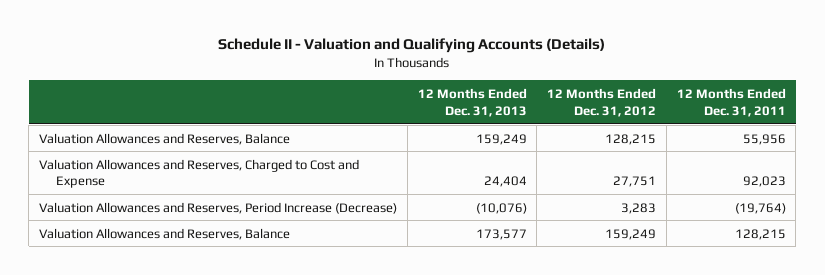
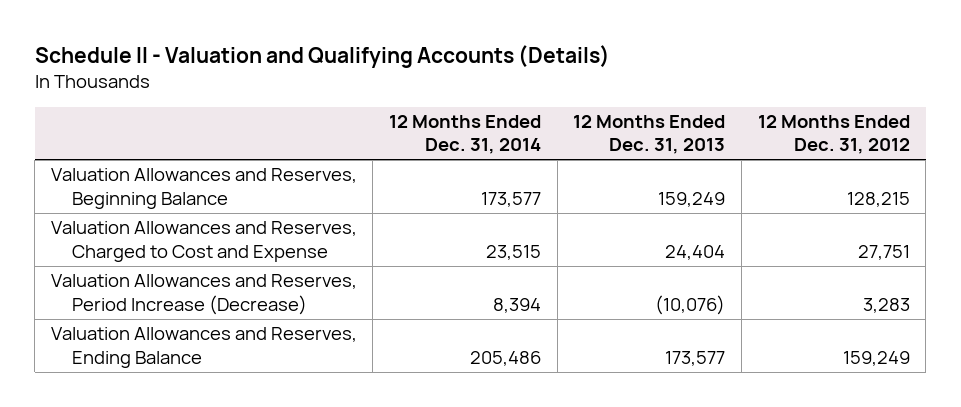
- | 12 Months Ended Dec. 31, 2013 | 12 Months Ended Dec. 31, 2012 | 12 Months Ended Dec. 31, 2011
+ | 12 Months Ended Dec. 31, 2014 | 12 Months Ended Dec. 31, 2013 | 12 Months Ended Dec. 31, 2012
- Valuation Allowances and Reserves, Balance | 159,249 | 128,215 | 55,956
+ Valuation Allowances and Reserves, Beginning Balance | 173,577 | 159,249 | 128,215
- Valuation Allowances and Reserves, Balance | 173,577 | 159,249 | 128,215
+ Valuation Allowances and Reserves, Ending Balance | 205,486 | 173,577 | 159,249

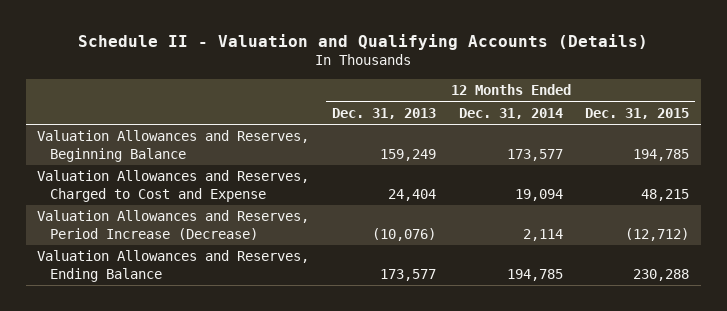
- | 12 Months Ended Dec. 31, 2014 | 12 Months Ended Dec. 31, 2013 | 12 Months Ended Dec. 31, 2012
+ | 12 Months Ended Dec. 31, 2013 | 12 Months Ended Dec. 31, 2014 | 12 Months Ended Dec. 31, 2015
- Valuation Allowances and Reserves, Charged to Cost and Expense | 23,515 | 24,404 | 27,751
- Valuation Allowances and Reserves, Period Increase (Decrease) | 8,394 | (10,076) | 3,283
- Valuation Allowances and Reserves, Ending Balance | 205,486 | 173,577 | 159,249
+ Valuation Allowances and Reserves, Charged to Cost and Expense | 24,404 | 19,094 | 48,215
+ Valuation Allowances and Reserves, Period Increase (Decrease) | (10,076) | 2,114 | (12,712)
+ Valuation Allowances and Reserves, Ending Balance | 173,577 | 194,785 | 230,288

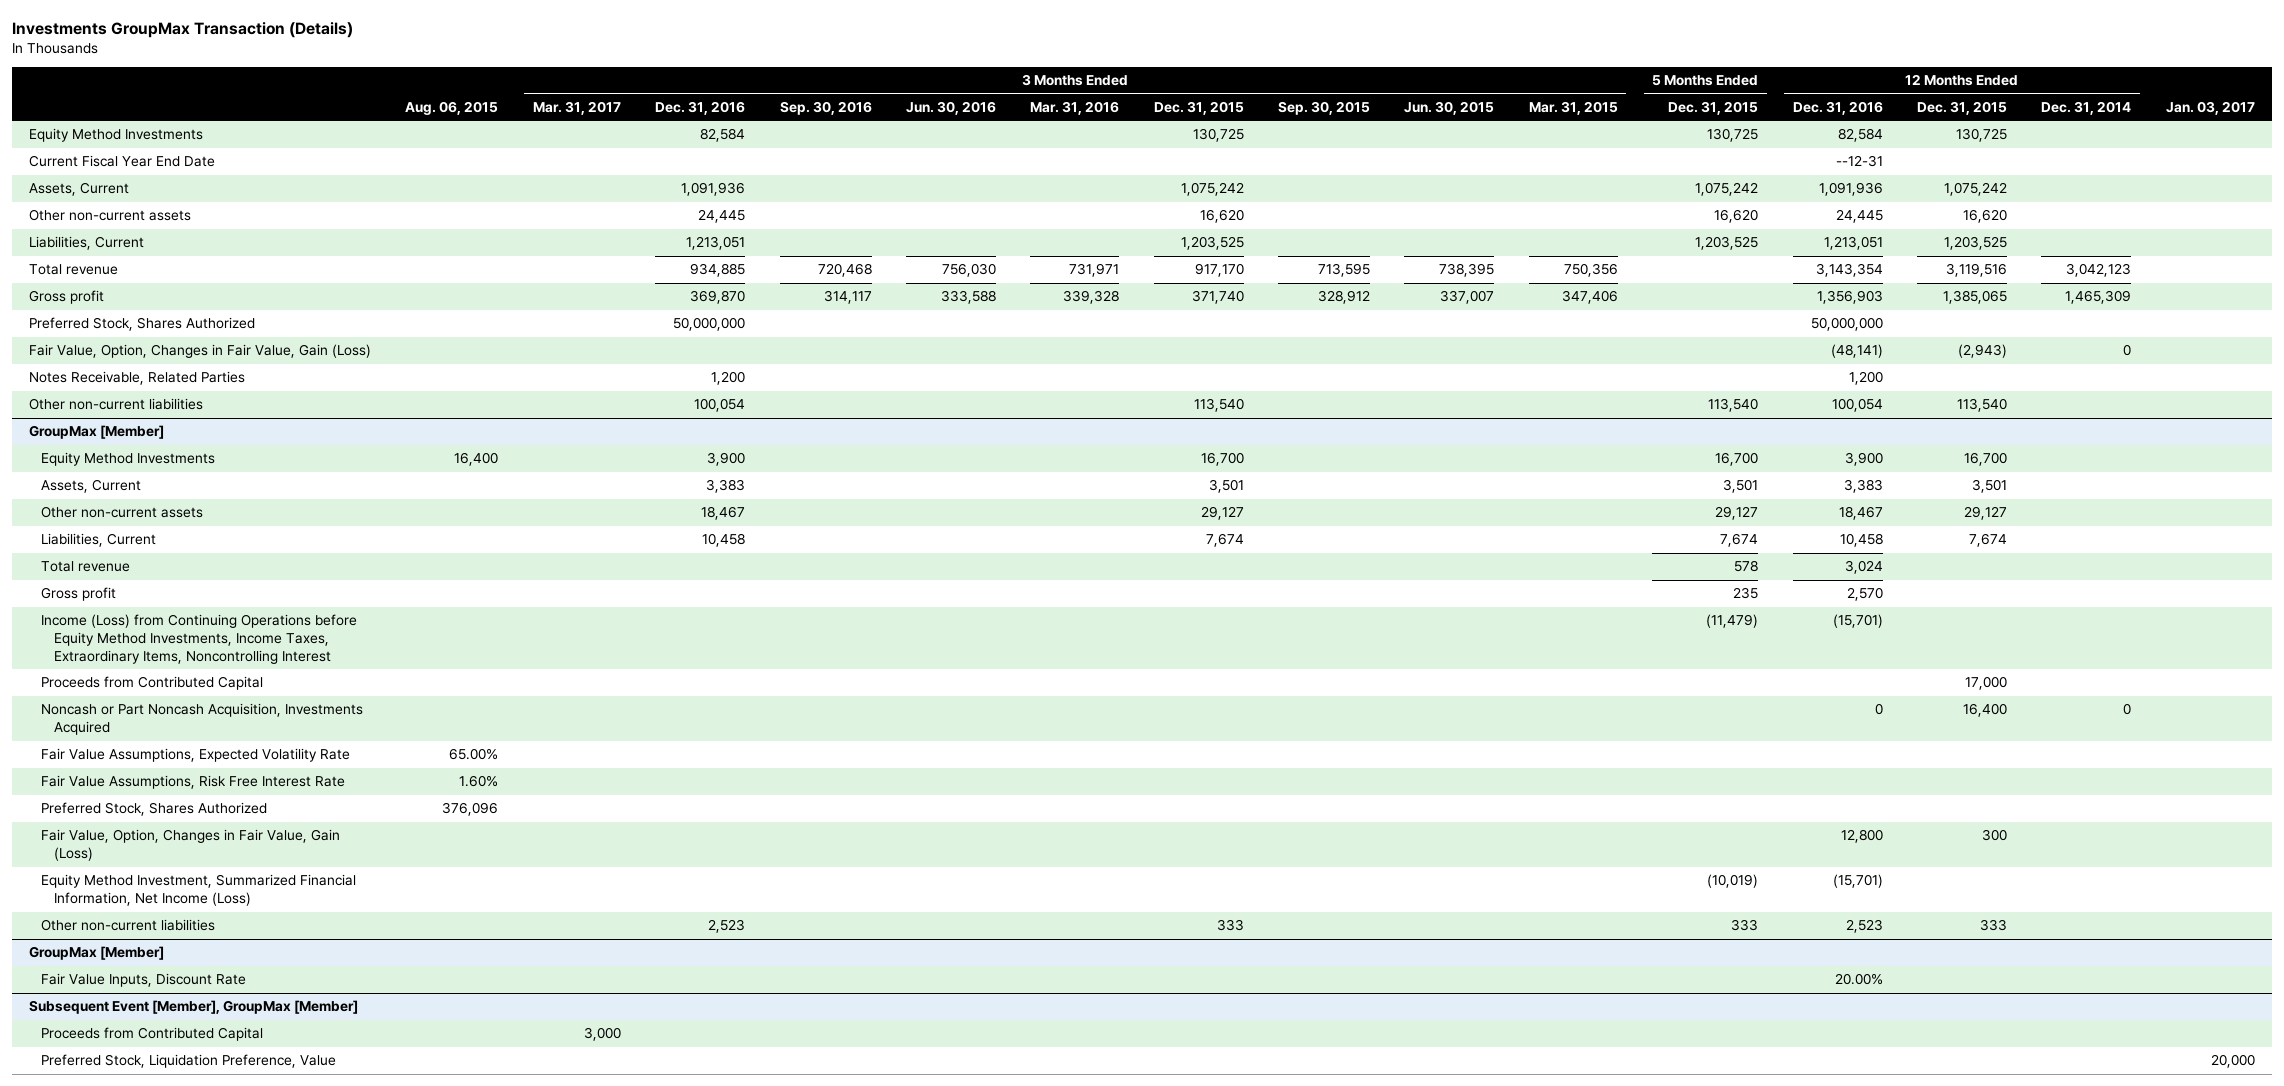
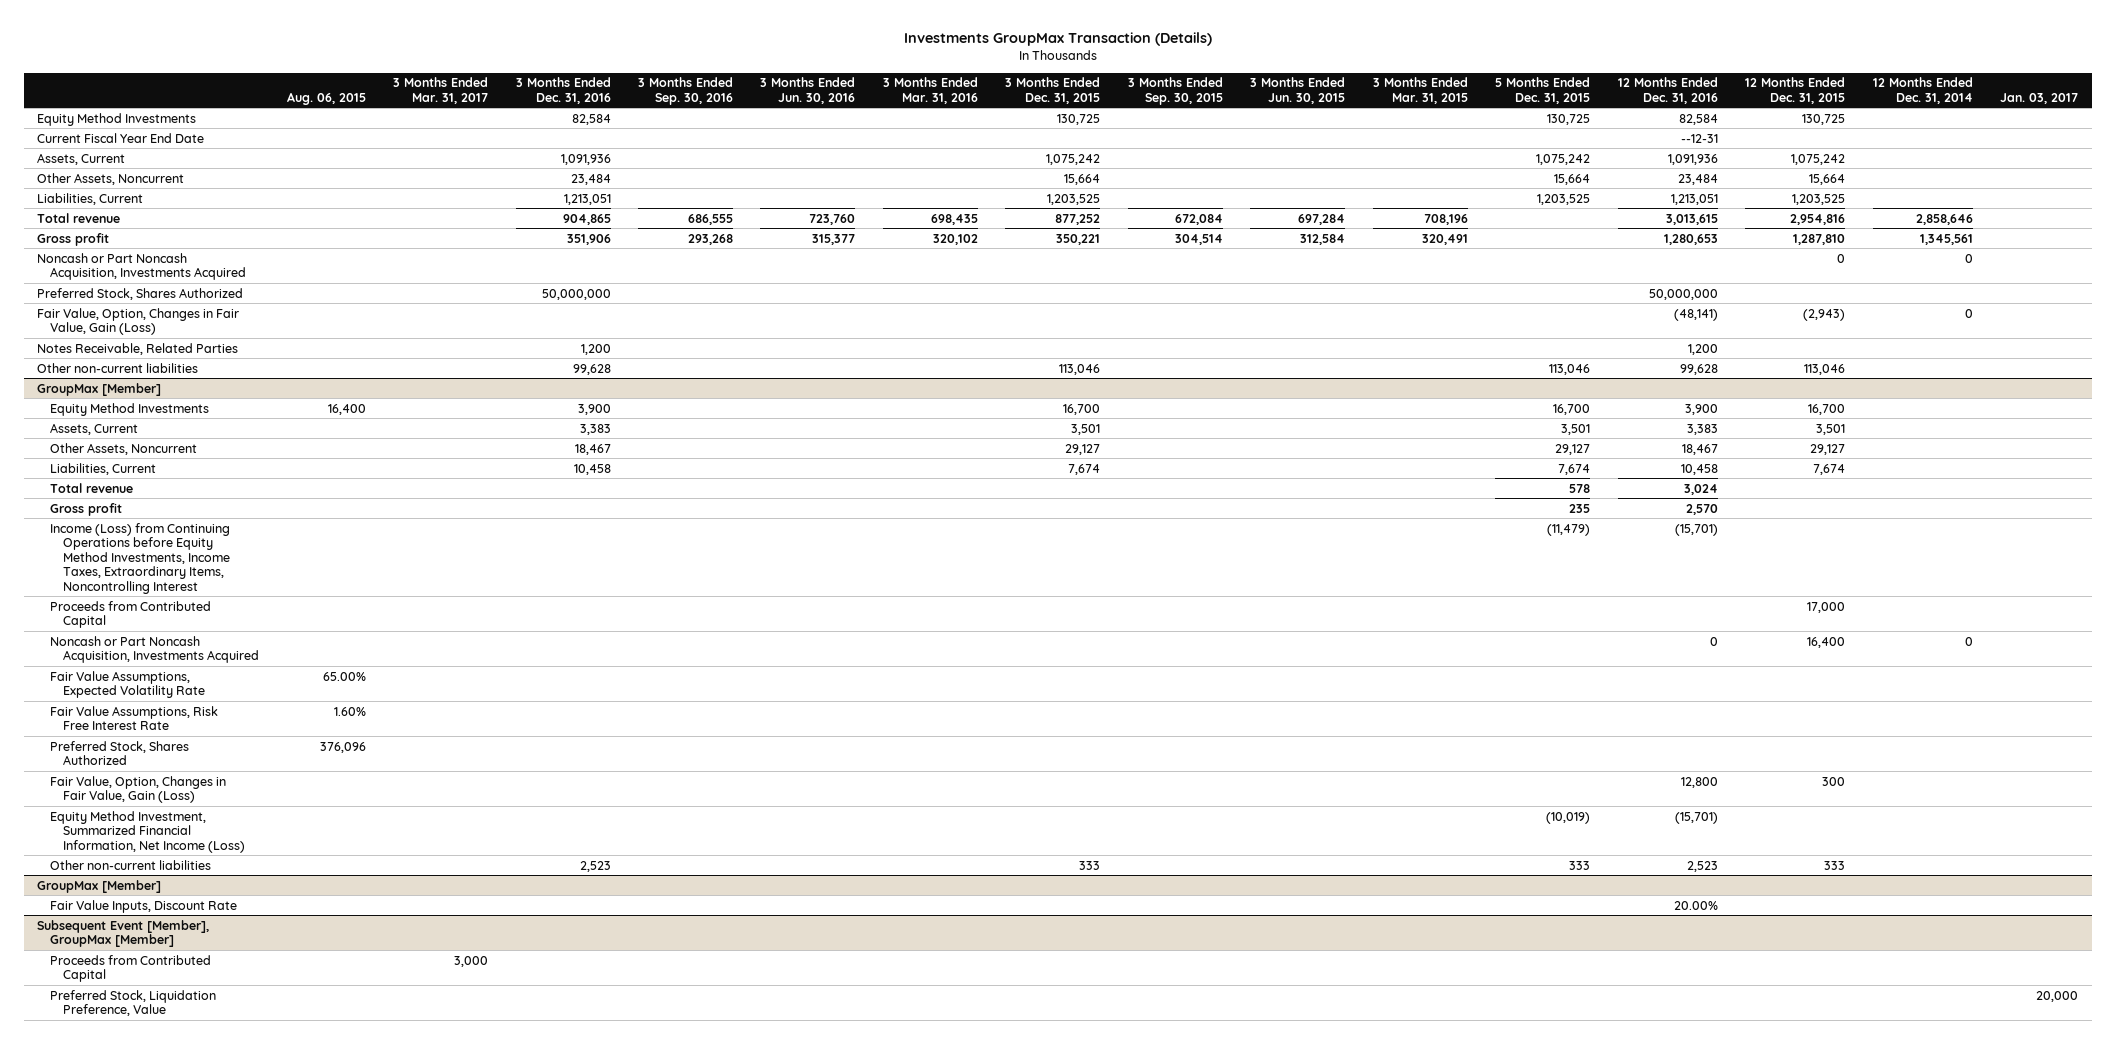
- Other non-current assets | | | 24,445 | | | | 16,620 | | | | 16,620 | 24,445 | 16,620 | |
+ Other Assets, Noncurrent | | | 23,484 | | | | 15,664 | | | | 15,664 | 23,484 | 15,664 | |
- Total revenue | | | 934,885 | 720,468 | 756,030 | 731,971 | 917,170 | 713,595 | 738,395 | 750,356 | | 3,143,354 | 3,119,516 | 3,042,123 |
- Gross profit | | | 369,870 | 314,117 | 333,588 | 339,328 | 371,740 | 328,912 | 337,007 | 347,406 | | 1,356,903 | 1,385,065 | 1,465,309 |
+ Total revenue | | | 904,865 | 686,555 | 723,760 | 698,435 | 877,252 | 672,084 | 697,284 | 708,196 | | 3,013,615 | 2,954,816 | 2,858,646 |
+ Gross profit | | | 351,906 | 293,268 | 315,377 | 320,102 | 350,221 | 304,514 | 312,584 | 320,491 | | 1,280,653 | 1,287,810 | 1,345,561 |
+ Noncash or Part Noncash Acquisition, Investments Acquired | | | | | | | | | | | | | 0 | 0 |
- Other non-current liabilities | | | 100,054 | | | | 113,540 | | | | 113,540 | 100,054 | 113,540 | |
+ Other non-current liabilities | | | 99,628 | | | | 113,046 | | | | 113,046 | 99,628 | 113,046 | |
@ GroupMax [Member]
- Other non-current assets | | | 18,467 | | | | 29,127 | | | | 29,127 | 18,467 | 29,127 | |
+ Other Assets, Noncurrent | | | 18,467 | | | | 29,127 | | | | 29,127 | 18,467 | 29,127 | |

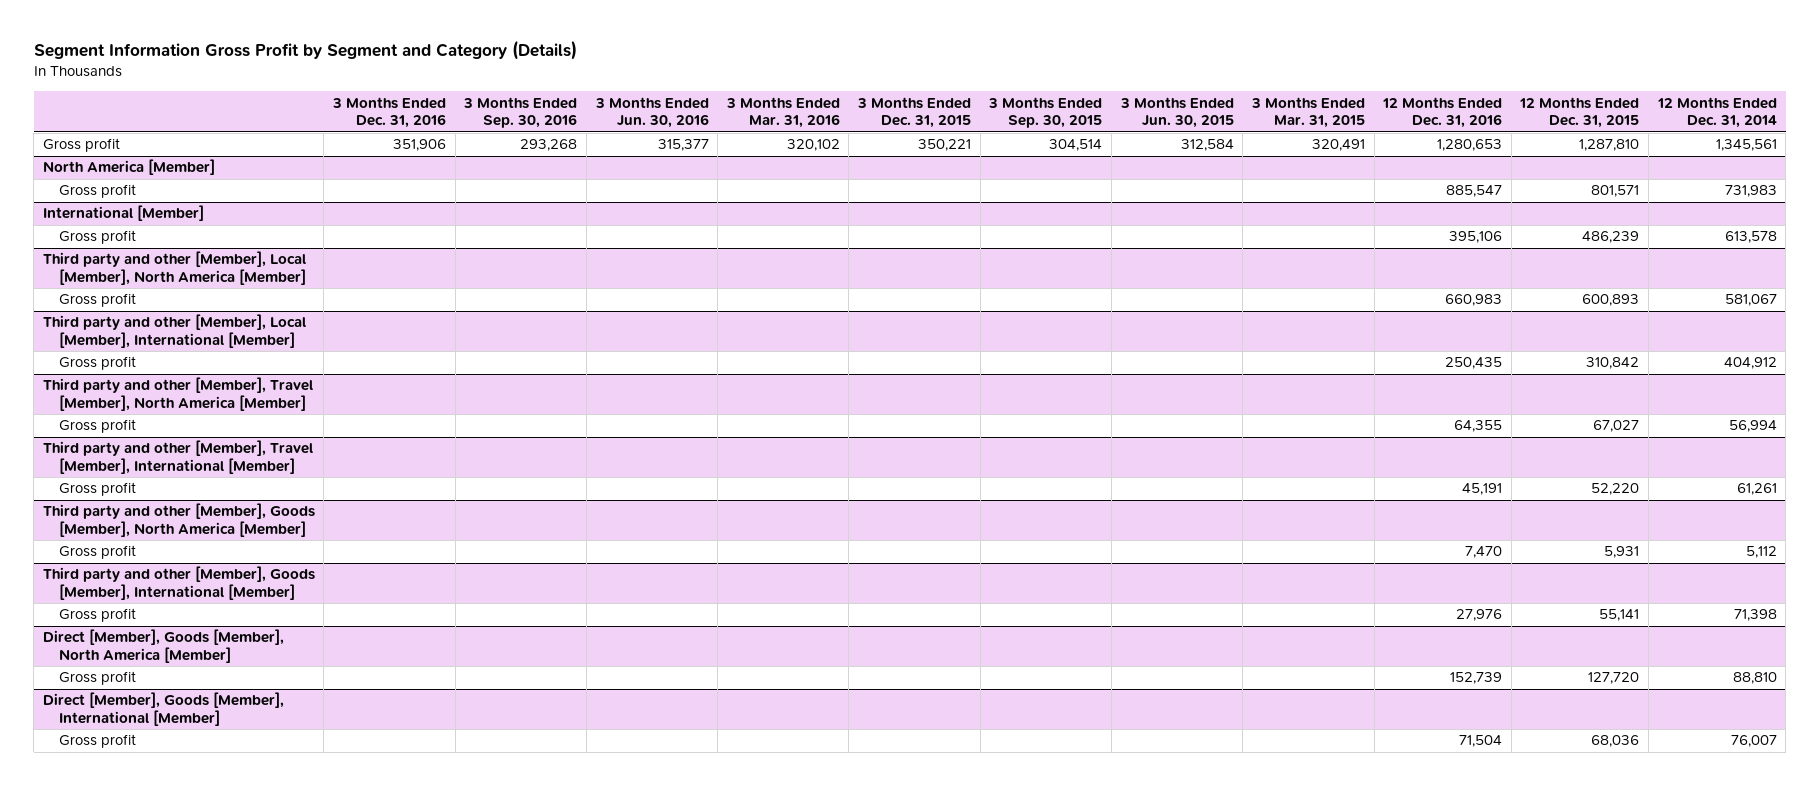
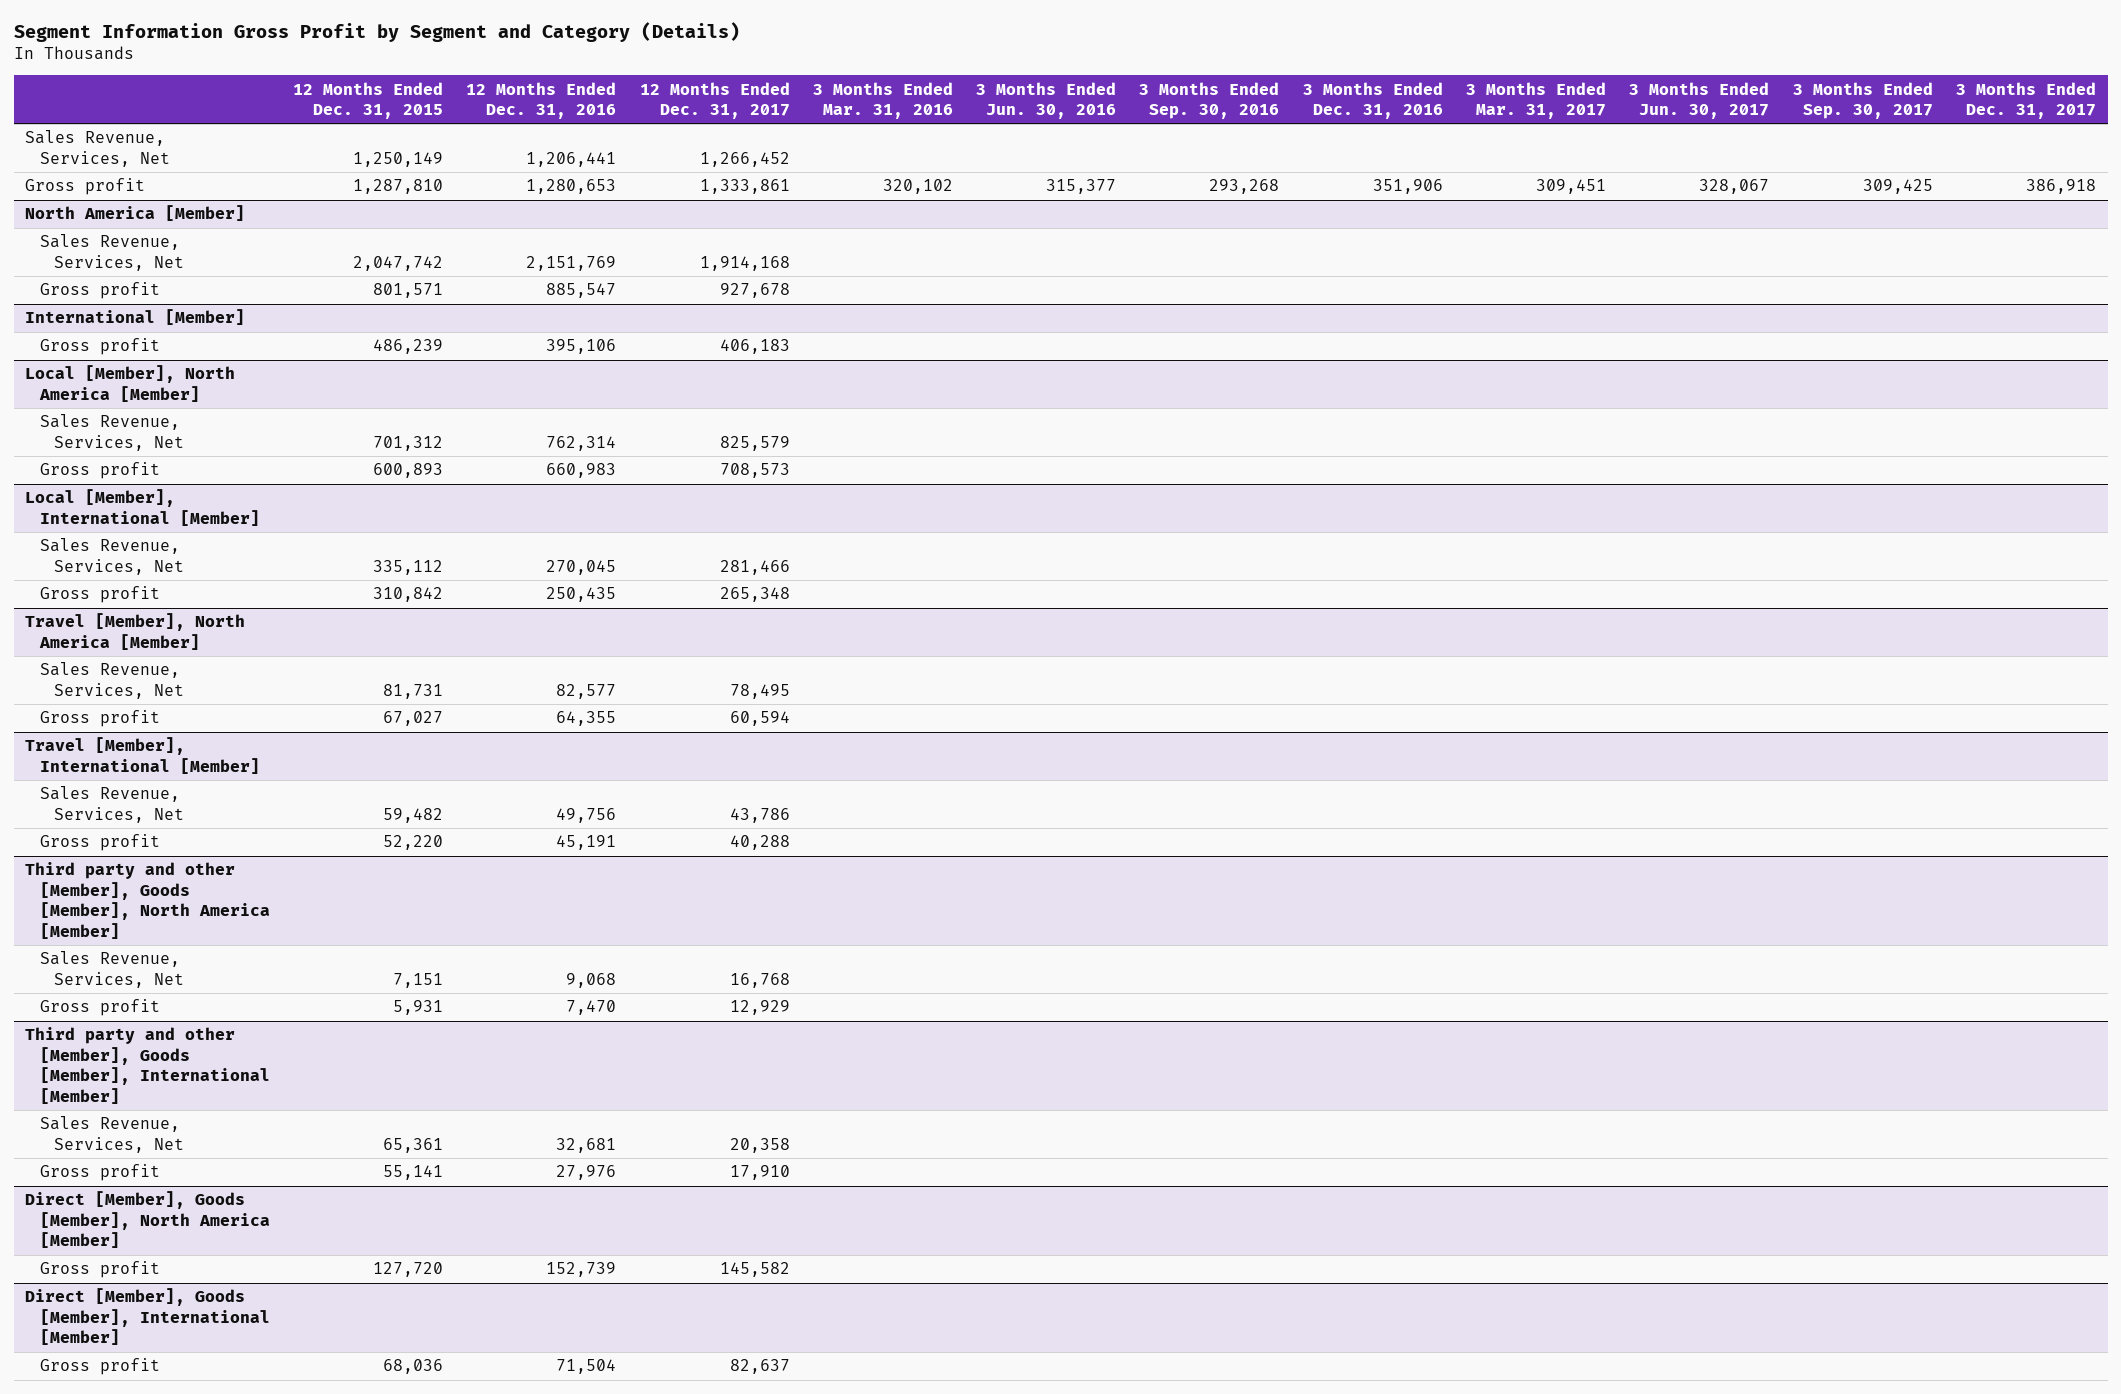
- | 3 Months Ended Dec. 31, 2016 | 3 Months Ended Sep. 30, 2016 | 3 Months Ended Jun. 30, 2016 | 3 Months Ended Mar. 31, 2016 | 3 Months Ended Dec. 31, 2015 | 3 Months Ended Sep. 30, 2015 | 3 Months Ended Jun. 30, 2015 | 3 Months Ended Mar. 31, 2015 | 12 Months Ended Dec. 31, 2016 | 12 Months Ended Dec. 31, 2015 | 12 Months Ended Dec. 31, 2014
+ | 12 Months Ended Dec. 31, 2015 | 12 Months Ended Dec. 31, 2016 | 12 Months Ended Dec. 31, 2017 | 3 Months Ended Mar. 31, 2016 | 3 Months Ended Jun. 30, 2016 | 3 Months Ended Sep. 30, 2016 | 3 Months Ended Dec. 31, 2016 | 3 Months Ended Mar. 31, 2017 | 3 Months Ended Jun. 30, 2017 | 3 Months Ended Sep. 30, 2017 | 3 Months Ended Dec. 31, 2017
+ Sales Revenue, Services, Net | 1,250,149 | 1,206,441 | 1,266,452 | | | | | | | |
@ North America [Member]
+ Sales Revenue, Services, Net | 2,047,742 | 2,151,769 | 1,914,168 | | | | | | | |
- Third party and other [Member], Local [Member], North America [Member]
+ Local [Member], North America [Member]
+ Sales Revenue, Services, Net | 701,312 | 762,314 | 825,579 | | | | | | | |
- Third party and other [Member], Local [Member], International [Member]
+ Local [Member], International [Member]
+ Sales Revenue, Services, Net | 335,112 | 270,045 | 281,466 | | | | | | | |
- Third party and other [Member], Travel [Member], North America [Member]
+ Travel [Member], North America [Member]
+ Sales Revenue, Services, Net | 81,731 | 82,577 | 78,495 | | | | | | | |
- Third party and other [Member], Travel [Member], International [Member]
+ Travel [Member], International [Member]
+ Sales Revenue, Services, Net | 59,482 | 49,756 | 43,786 | | | | | | | |
@ Third party and other [Member], Goods [Member], North America [Member]
+ Sales Revenue, Services, Net | 7,151 | 9,068 | 16,768 | | | | | | | |
@ Third party and other [Member], Goods [Member], International [Member]
+ Sales Revenue, Services, Net | 65,361 | 32,681 | 20,358 | | | | | | | |

